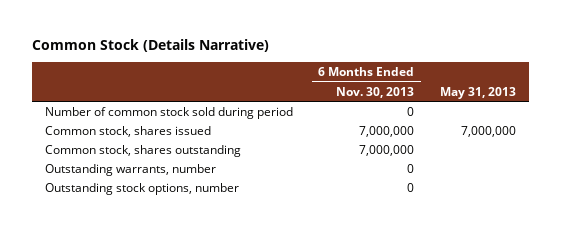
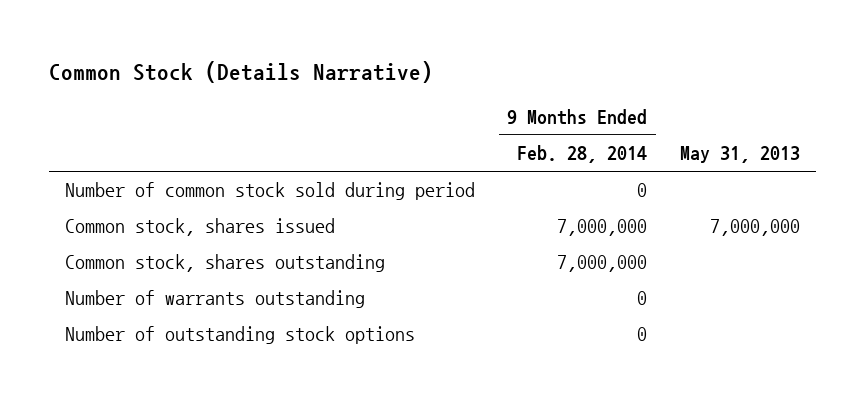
- | 6 Months Ended Nov. 30, 2013 | May 31, 2013
+ | 9 Months Ended Feb. 28, 2014 | May 31, 2013
- Outstanding warrants, number | 0 |
- Outstanding stock options, number | 0 |
+ Number of warrants outstanding | 0 |
+ Number of outstanding stock options | 0 |

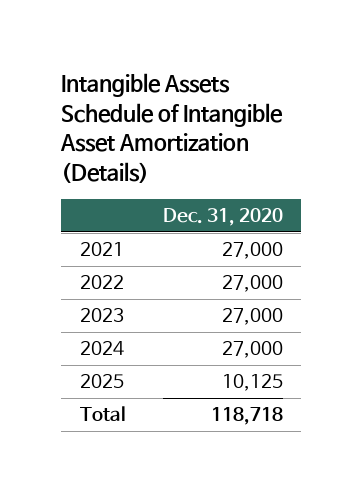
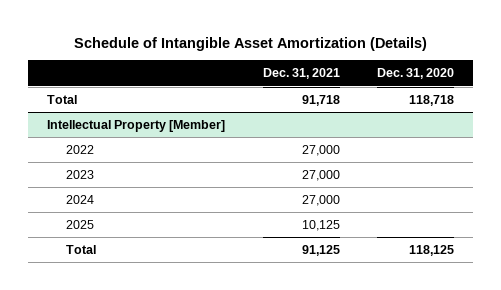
- Intangible Assets Schedule of Intangible Asset Amortization (Details)
+ Schedule of Intangible Asset Amortization (Details)
- | Dec. 31, 2020
+ | Dec. 31, 2021 | Dec. 31, 2020
- 2021 | 27,000
- 2022 | 27,000
- 2023 | 27,000
- 2024 | 27,000
- 2025 | 10,125
+ Intellectual Property [Member]
+ 2022 | 27,000 |
+ 2023 | 27,000 |
+ 2024 | 27,000 |
+ 2025 | 10,125 |
+ Total | 91,125 | 118,125

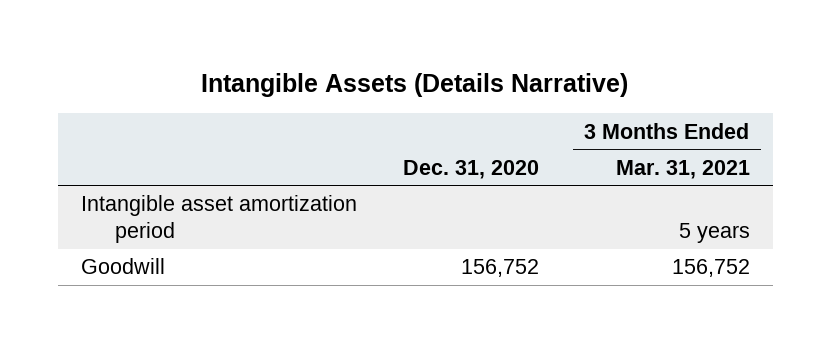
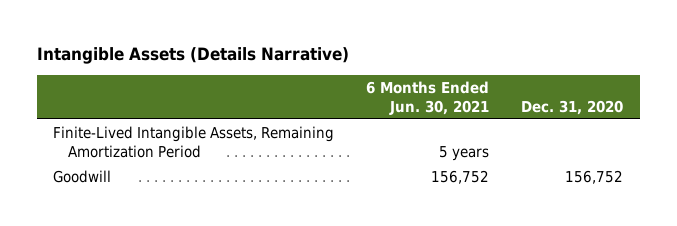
- | Dec. 31, 2020 | 3 Months Ended Mar. 31, 2021
+ | 6 Months Ended Jun. 30, 2021 | Dec. 31, 2020
- Intangible asset amortization period | | 5 years
+ Finite-Lived Intangible Assets, Remaining Amortization Period | 5 years |

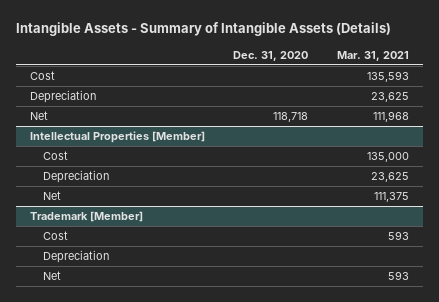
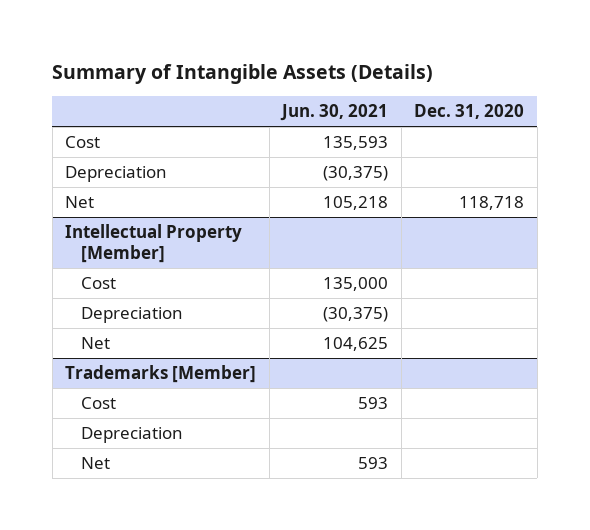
- Intangible Assets - Summary of Intangible Assets (Details)
+ Summary of Intangible Assets (Details)
- | Dec. 31, 2020 | Mar. 31, 2021
+ | Jun. 30, 2021 | Dec. 31, 2020
- Intellectual Properties [Member]
+ Intellectual Property [Member]
- Trademark [Member]
+ Trademarks [Member]

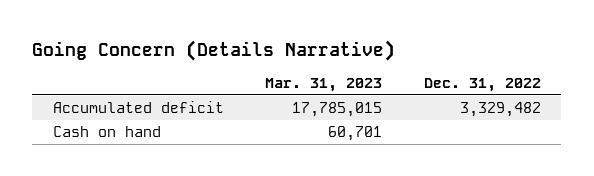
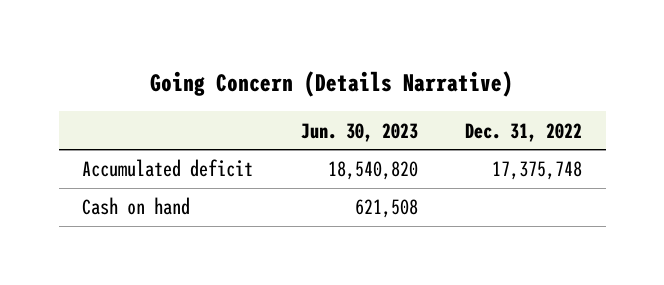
- | Mar. 31, 2023 | Dec. 31, 2022
+ | Jun. 30, 2023 | Dec. 31, 2022
- Accumulated deficit | 17,785,015 | 3,329,482
+ Accumulated deficit | 18,540,820 | 17,375,748

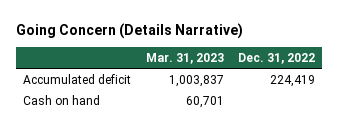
- | Jun. 30, 2023 | Dec. 31, 2022
+ | Mar. 31, 2023 | Dec. 31, 2022
- Accumulated deficit | 18,540,820 | 17,375,748
+ Accumulated deficit | 1,003,837 | 224,419

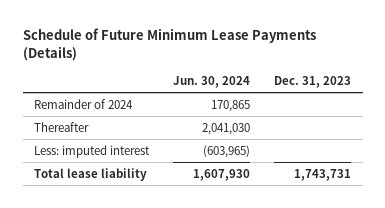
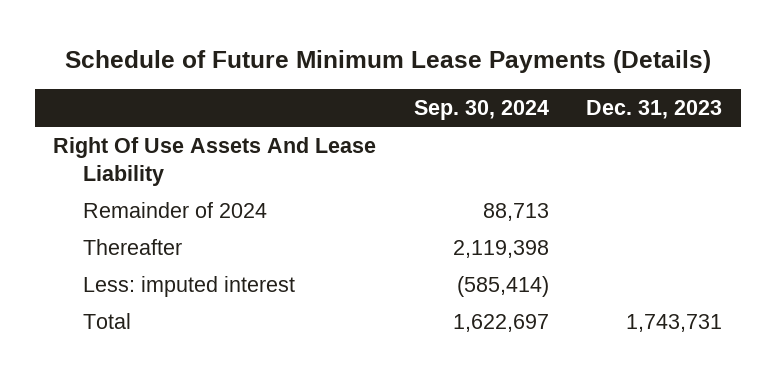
- | Jun. 30, 2024 | Dec. 31, 2023
+ | Sep. 30, 2024 | Dec. 31, 2023
+ Right Of Use Assets And Lease Liability
- Total lease liability | 1,607,930 | 1,743,731
+ Total | 1,622,697 | 1,743,731

